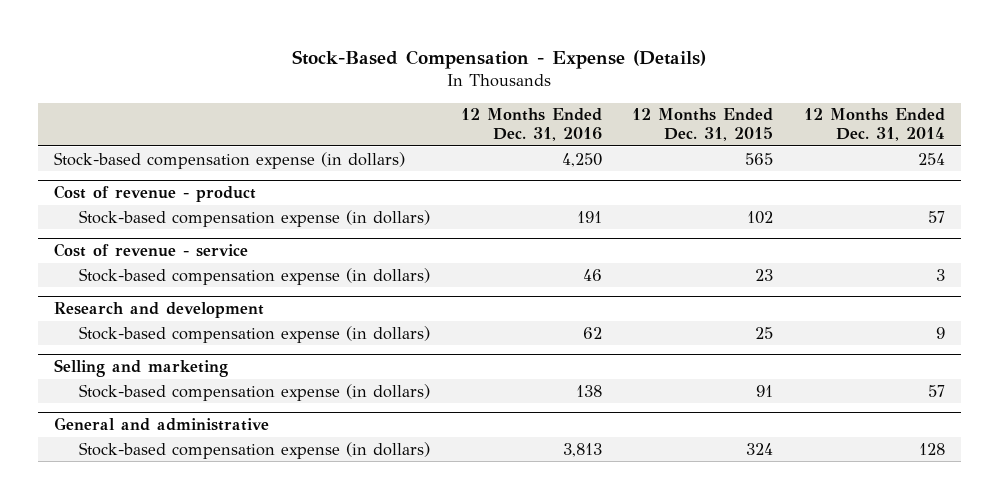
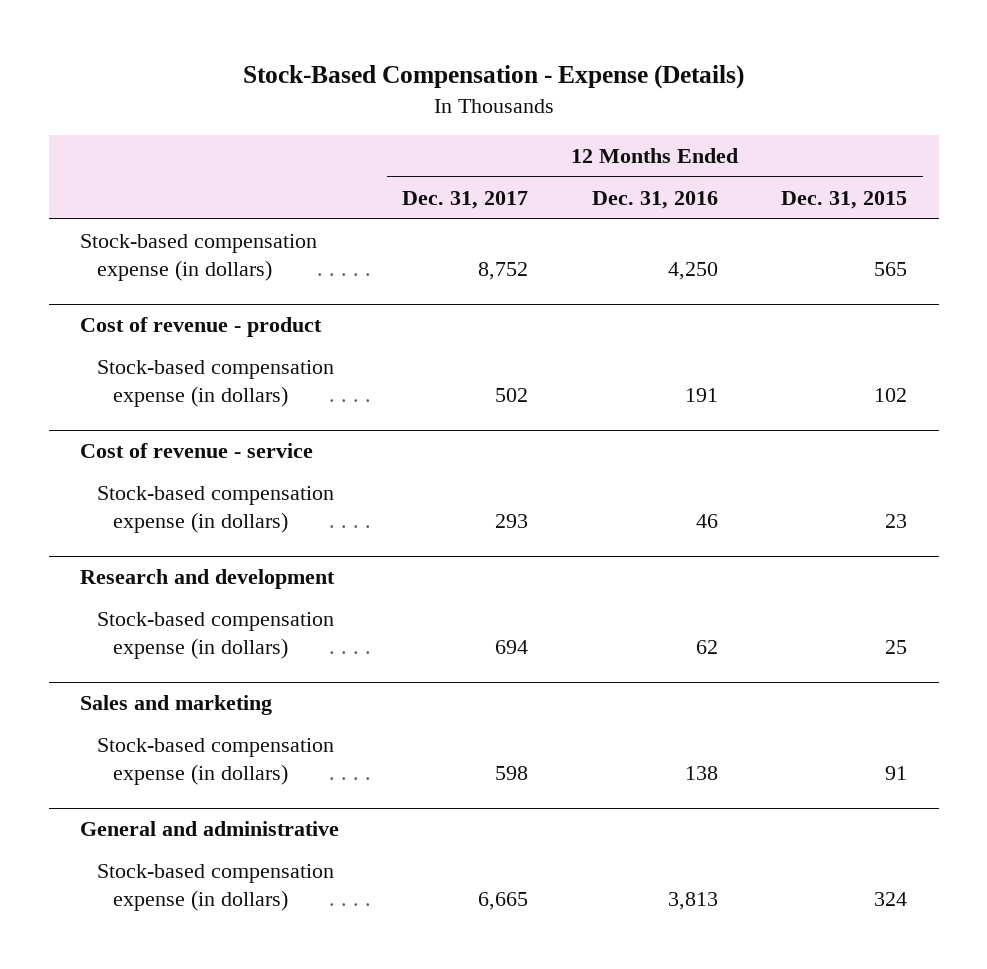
- | 12 Months Ended Dec. 31, 2016 | 12 Months Ended Dec. 31, 2015 | 12 Months Ended Dec. 31, 2014
+ | 12 Months Ended Dec. 31, 2017 | 12 Months Ended Dec. 31, 2016 | 12 Months Ended Dec. 31, 2015
- Selling and marketing
+ Sales and marketing

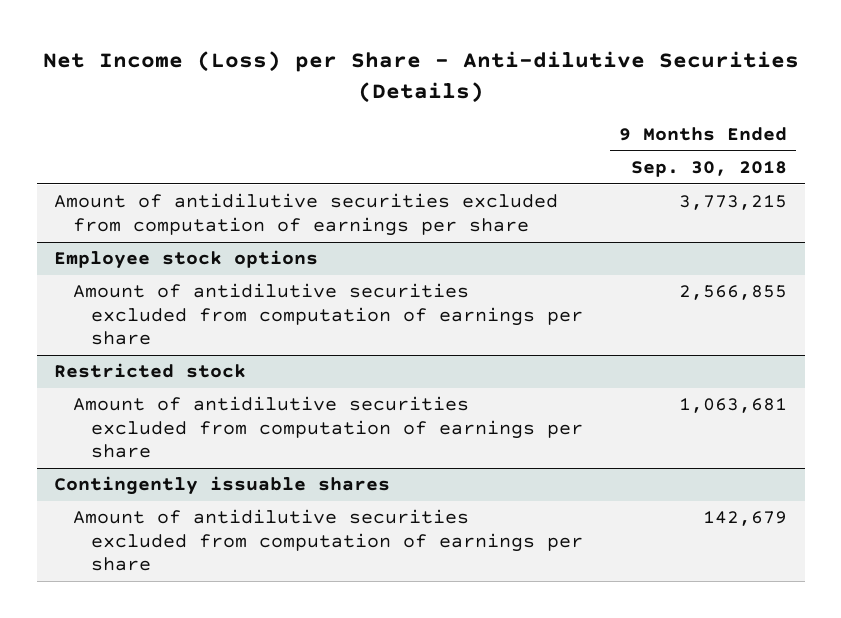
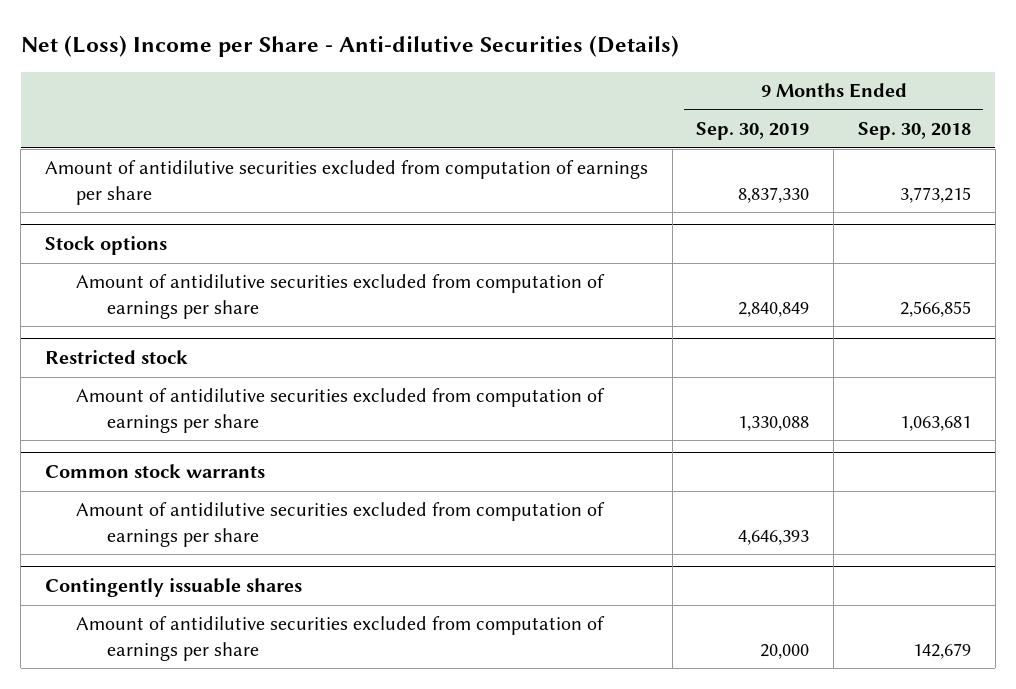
- Net Income (Loss) per Share - Anti-dilutive Securities (Details)
+ Net (Loss) Income per Share - Anti-dilutive Securities (Details)
- | 9 Months Ended Sep. 30, 2018
+ | 9 Months Ended Sep. 30, 2019 | 9 Months Ended Sep. 30, 2018
- Employee stock options
+ Stock options
+ Common stock warrants
+ Amount of antidilutive securities excluded from computation of earnings per share | 4,646,393 |

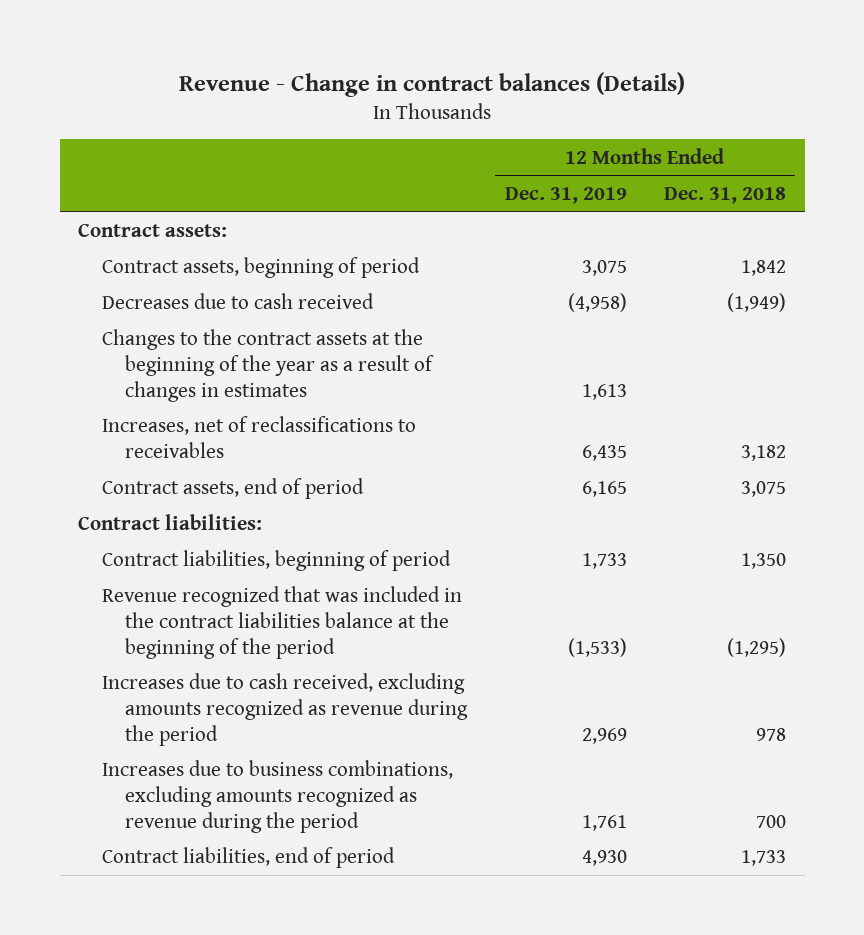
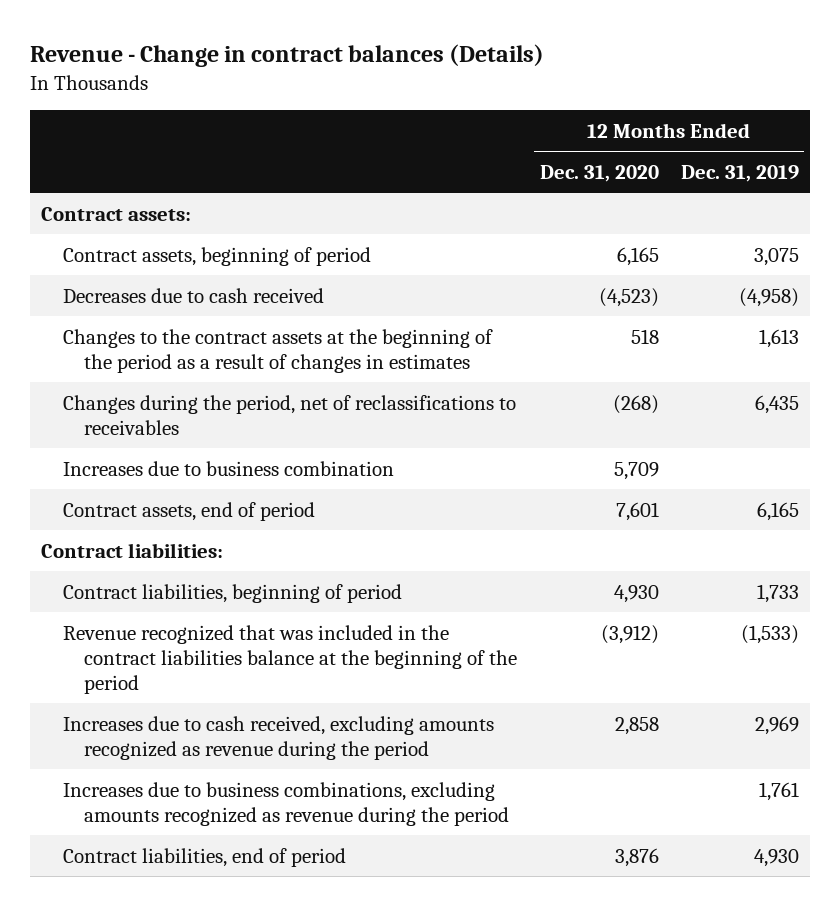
- | 12 Months Ended Dec. 31, 2019 | 12 Months Ended Dec. 31, 2018
+ | 12 Months Ended Dec. 31, 2020 | 12 Months Ended Dec. 31, 2019
- Changes to the contract assets at the beginning of the year as a result of changes in estimates | 1,613 |
- Increases, net of reclassifications to receivables | 6,435 | 3,182
+ Changes to the contract assets at the beginning of the period as a result of changes in estimates | 518 | 1,613
+ Changes during the period, net of reclassifications to receivables | (268) | 6,435
+ Increases due to business combination | 5,709 |

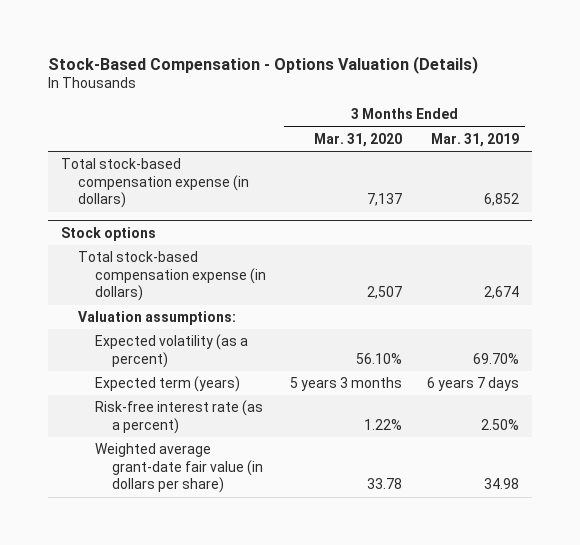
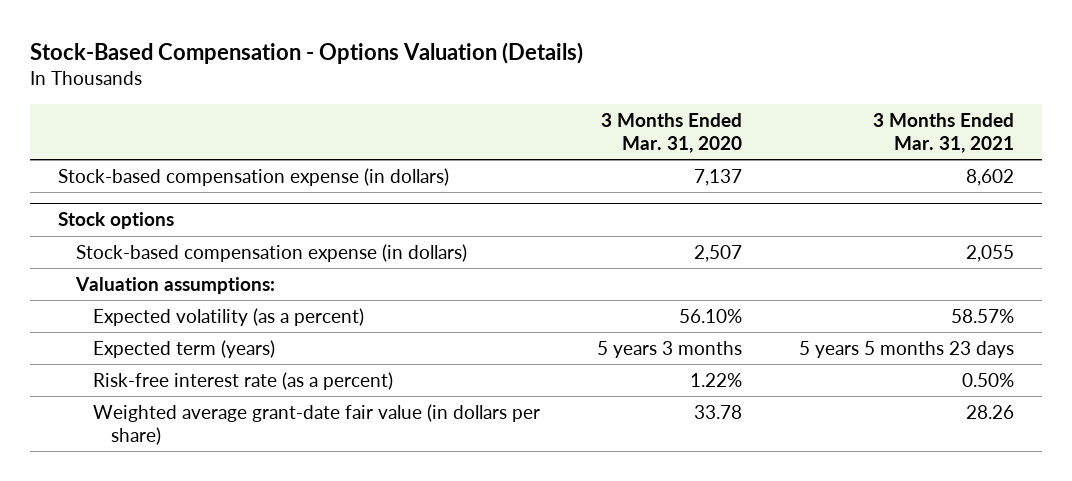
- | 3 Months Ended Mar. 31, 2020 | 3 Months Ended Mar. 31, 2019
+ | 3 Months Ended Mar. 31, 2020 | 3 Months Ended Mar. 31, 2021
- Total stock-based compensation expense (in dollars) | 7,137 | 6,852
+ Stock-based compensation expense (in dollars) | 7,137 | 8,602
@ Stock options
- Total stock-based compensation expense (in dollars) | 2,507 | 2,674
+ Stock-based compensation expense (in dollars) | 2,507 | 2,055

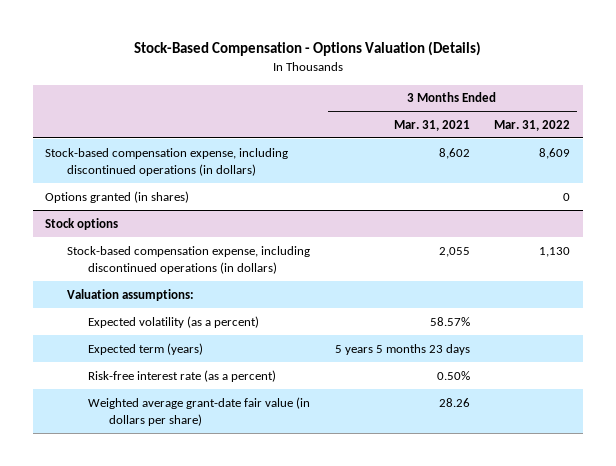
- | 3 Months Ended Mar. 31, 2020 | 3 Months Ended Mar. 31, 2021
+ | 3 Months Ended Mar. 31, 2021 | 3 Months Ended Mar. 31, 2022
- Stock-based compensation expense (in dollars) | 7,137 | 8,602
+ Stock-based compensation expense, including discontinued operations (in dollars) | 8,602 | 8,609
+ Options granted (in shares) | | 0
@ Stock options
- Stock-based compensation expense (in dollars) | 2,507 | 2,055
+ Stock-based compensation expense, including discontinued operations (in dollars) | 2,055 | 1,130

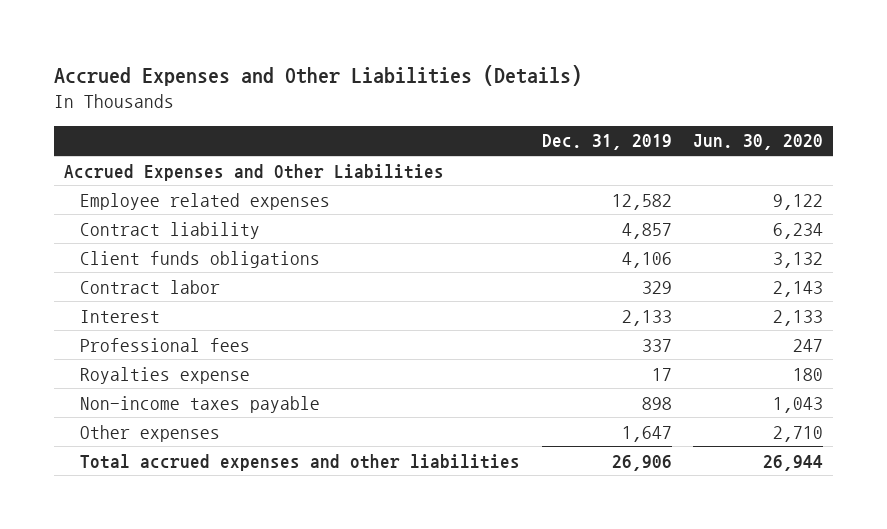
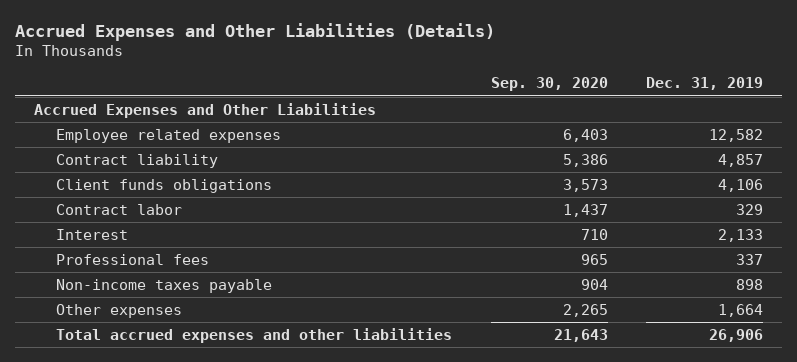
- | Dec. 31, 2019 | Jun. 30, 2020
+ | Sep. 30, 2020 | Dec. 31, 2019
- Royalties expense | 17 | 180
- Other expenses | 1,647 | 2,710
+ Other expenses | 2,265 | 1,664

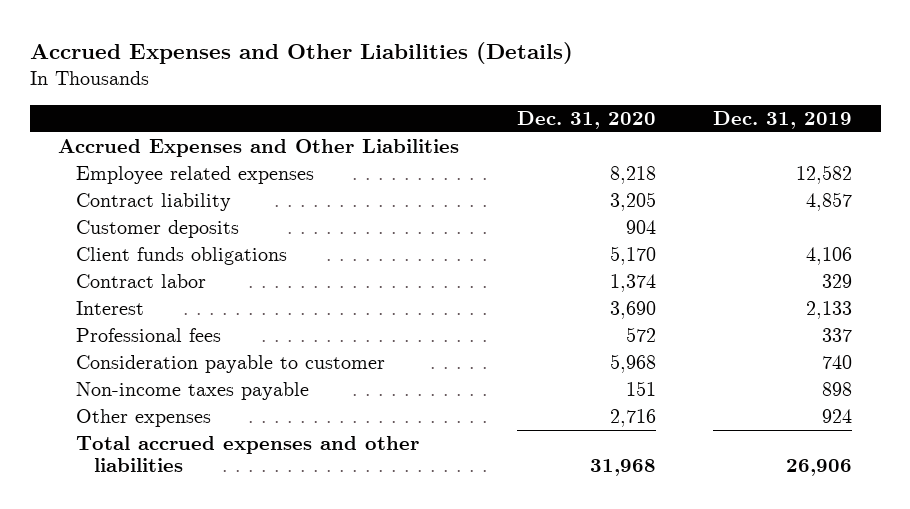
- | Sep. 30, 2020 | Dec. 31, 2019
+ | Dec. 31, 2020 | Dec. 31, 2019
+ Customer deposits | 904 |
+ Consideration payable to customer | 5,968 | 740
- Other expenses | 2,265 | 1,664
+ Other expenses | 2,716 | 924

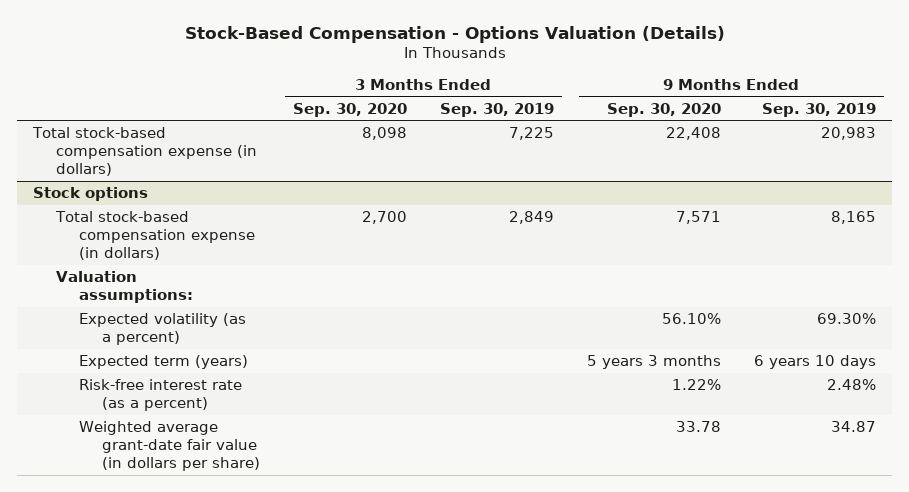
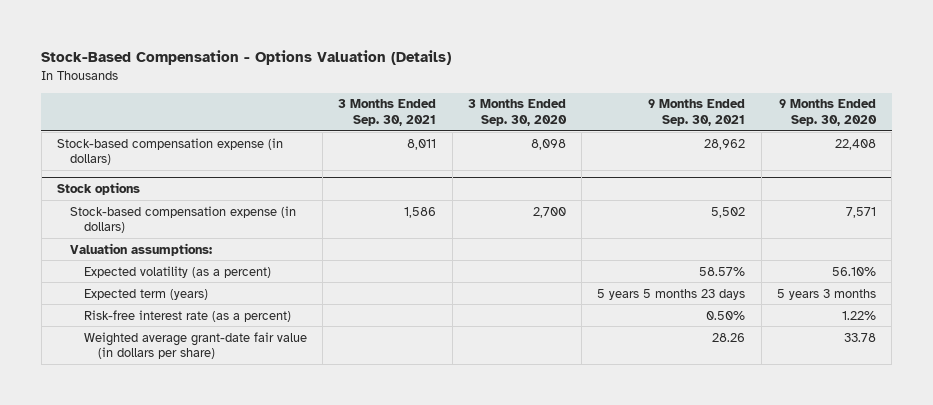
- | 3 Months Ended Sep. 30, 2020 | 3 Months Ended Sep. 30, 2019 | 9 Months Ended Sep. 30, 2020 | 9 Months Ended Sep. 30, 2019
+ | 3 Months Ended Sep. 30, 2021 | 3 Months Ended Sep. 30, 2020 | 9 Months Ended Sep. 30, 2021 | 9 Months Ended Sep. 30, 2020
- Total stock-based compensation expense (in dollars) | 8,098 | 7,225 | 22,408 | 20,983
+ Stock-based compensation expense (in dollars) | 8,011 | 8,098 | 28,962 | 22,408
@ Stock options
- Total stock-based compensation expense (in dollars) | 2,700 | 2,849 | 7,571 | 8,165
+ Stock-based compensation expense (in dollars) | 1,586 | 2,700 | 5,502 | 7,571

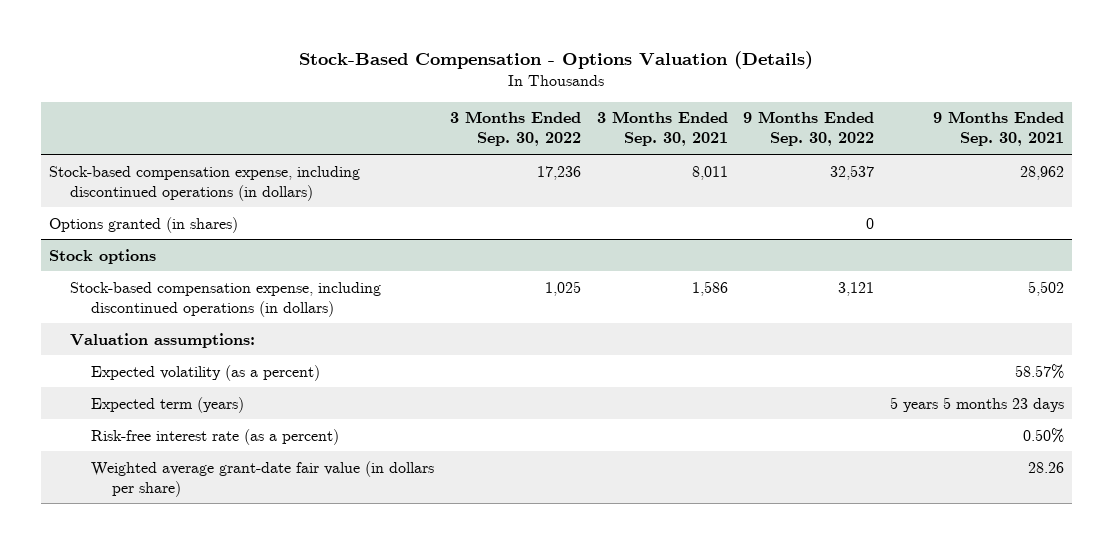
- | 3 Months Ended Sep. 30, 2021 | 3 Months Ended Sep. 30, 2020 | 9 Months Ended Sep. 30, 2021 | 9 Months Ended Sep. 30, 2020
+ | 3 Months Ended Sep. 30, 2022 | 3 Months Ended Sep. 30, 2021 | 9 Months Ended Sep. 30, 2022 | 9 Months Ended Sep. 30, 2021
- Stock-based compensation expense (in dollars) | 8,011 | 8,098 | 28,962 | 22,408
+ Stock-based compensation expense, including discontinued operations (in dollars) | 17,236 | 8,011 | 32,537 | 28,962
+ Options granted (in shares) | | | 0 |
@ Stock options
- Stock-based compensation expense (in dollars) | 1,586 | 2,700 | 5,502 | 7,571
+ Stock-based compensation expense, including discontinued operations (in dollars) | 1,025 | 1,586 | 3,121 | 5,502

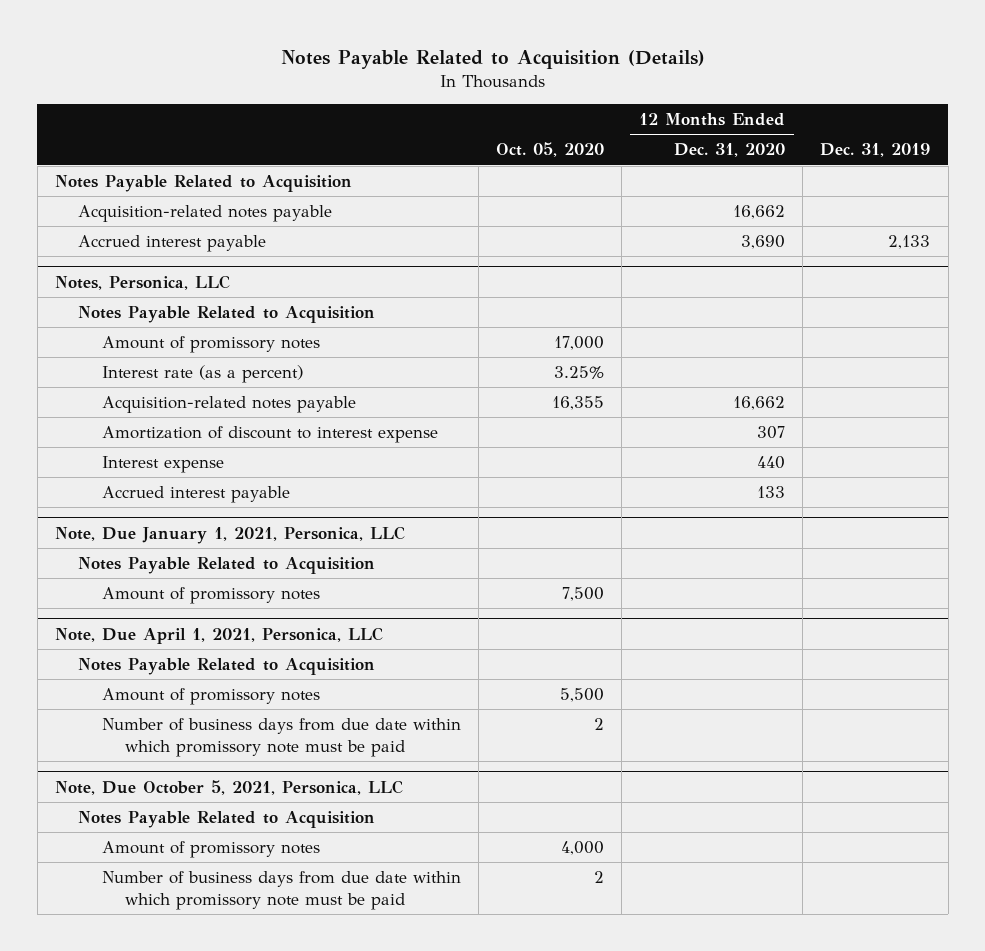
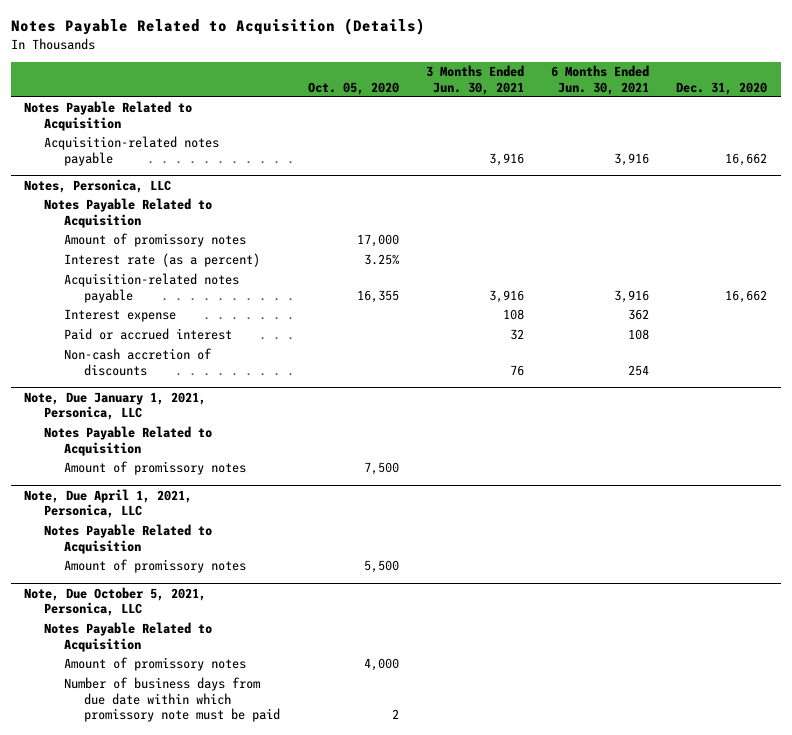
- | Oct. 05, 2020 | 12 Months Ended Dec. 31, 2020 | Dec. 31, 2019
+ | Oct. 05, 2020 | 3 Months Ended Jun. 30, 2021 | 6 Months Ended Jun. 30, 2021 | Dec. 31, 2020
- Accrued interest payable | | 3,690 | 2,133
@ Notes, Personica, LLC
- Amortization of discount to interest expense | | 307 |
- Accrued interest payable | | 133 |
+ Paid or accrued interest | | 32 | 108 |
+ Non-cash accretion of discounts | | 76 | 254 |
@ Note, Due April 1, 2021, Personica, LLC
- Number of business days from due date within which promissory note must be paid | 2 | |

